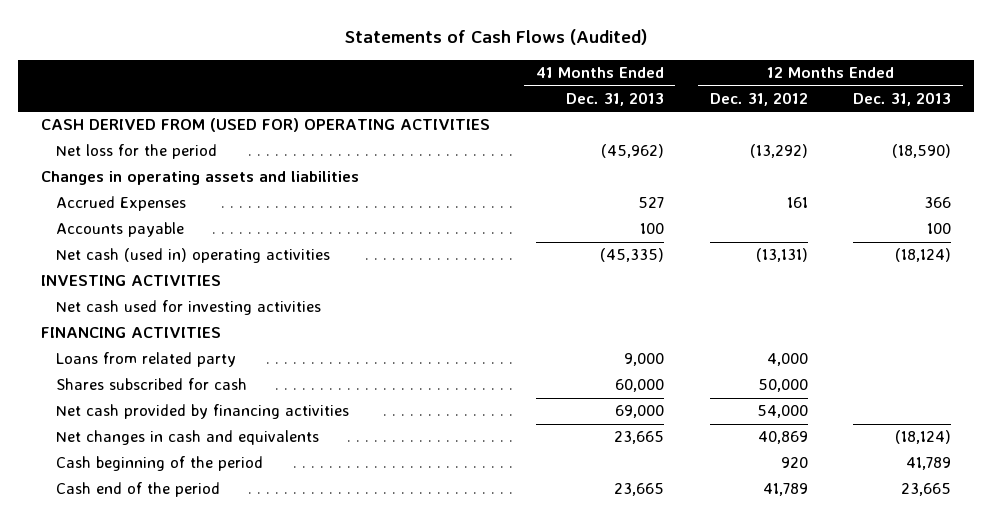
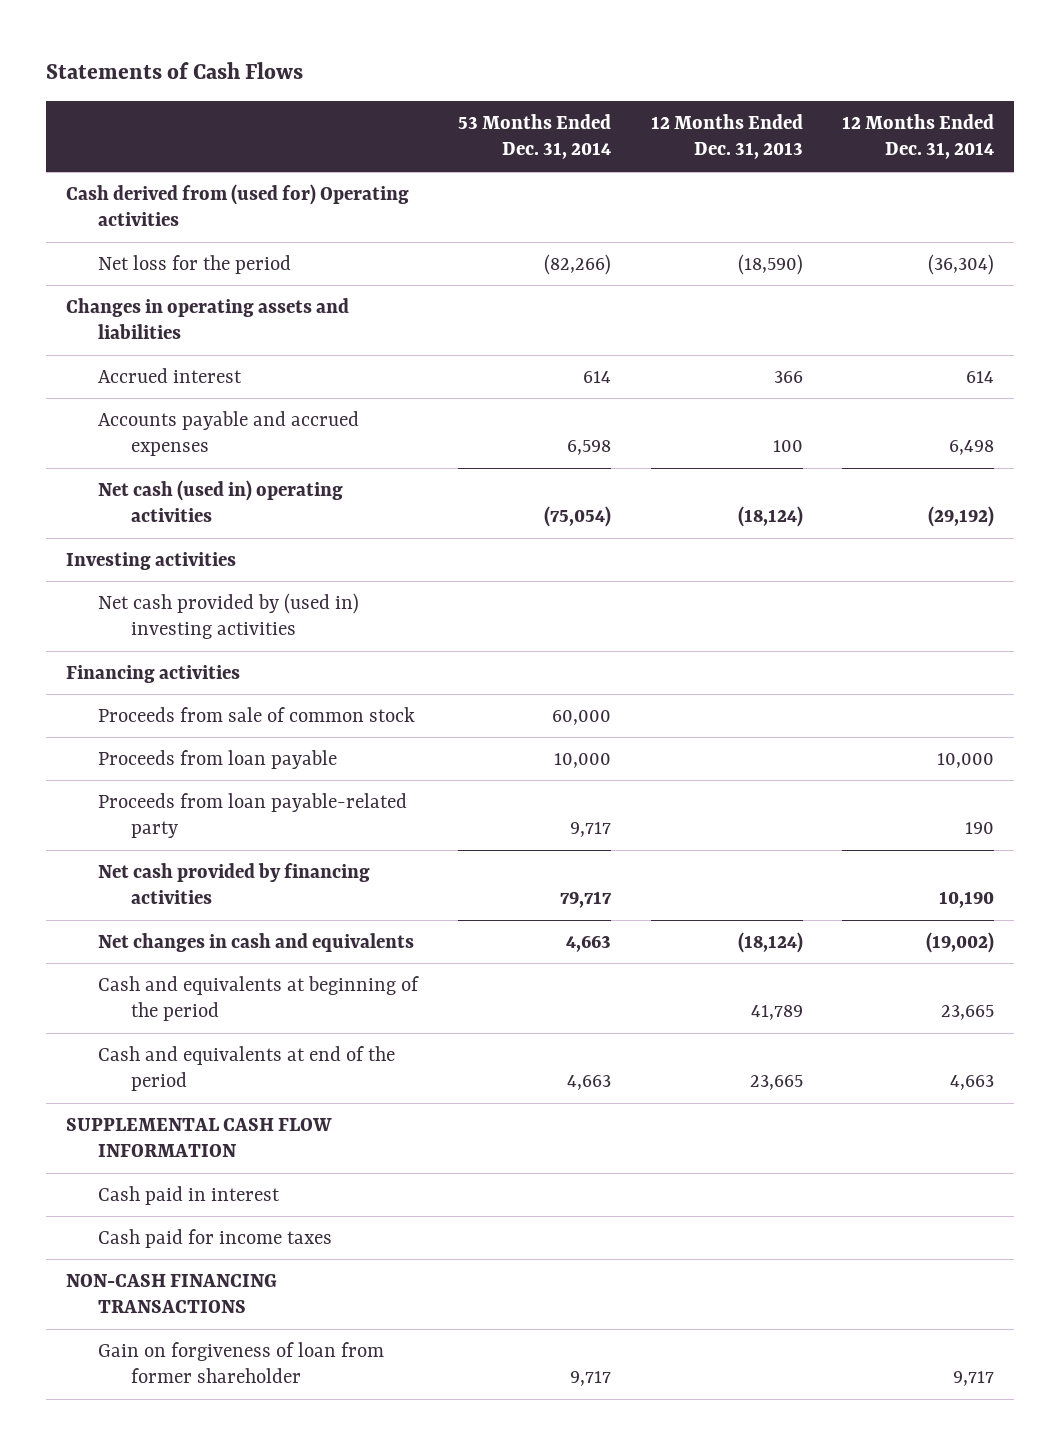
- Statements of Cash Flows (Audited)
+ Statements of Cash Flows
- | 41 Months Ended Dec. 31, 2013 | 12 Months Ended Dec. 31, 2012 | 12 Months Ended Dec. 31, 2013
+ | 53 Months Ended Dec. 31, 2014 | 12 Months Ended Dec. 31, 2013 | 12 Months Ended Dec. 31, 2014
- CASH DERIVED FROM (USED FOR) OPERATING ACTIVITIES
+ Cash derived from (used for) Operating activities
- Accrued Expenses | 527 | 161 | 366
- Accounts payable | 100 | | 100
+ Accrued interest | 614 | 366 | 614
+ Accounts payable and accrued expenses | 6,598 | 100 | 6,498
- INVESTING ACTIVITIES
- Net cash used for investing activities
- FINANCING ACTIVITIES
- Loans from related party | 9,000 | 4,000 |
- Shares subscribed for cash | 60,000 | 50,000 |
+ Investing activities
+ Net cash provided by (used in) investing activities
+ Financing activities
+ Proceeds from sale of common stock | 60,000 | |
+ Proceeds from loan payable | 10,000 | | 10,000
+ Proceeds from loan payable-related party | 9,717 | | 190
- Cash beginning of the period | | 920 | 41,789
- Cash end of the period | 23,665 | 41,789 | 23,665
+ Cash and equivalents at beginning of the period | | 41,789 | 23,665
+ Cash and equivalents at end of the period | 4,663 | 23,665 | 4,663
+ SUPPLEMENTAL CASH FLOW INFORMATION
+ Cash paid in interest
+ Cash paid for income taxes
+ NON-CASH FINANCING TRANSACTIONS
+ Gain on forgiveness of loan from former shareholder | 9,717 | | 9,717

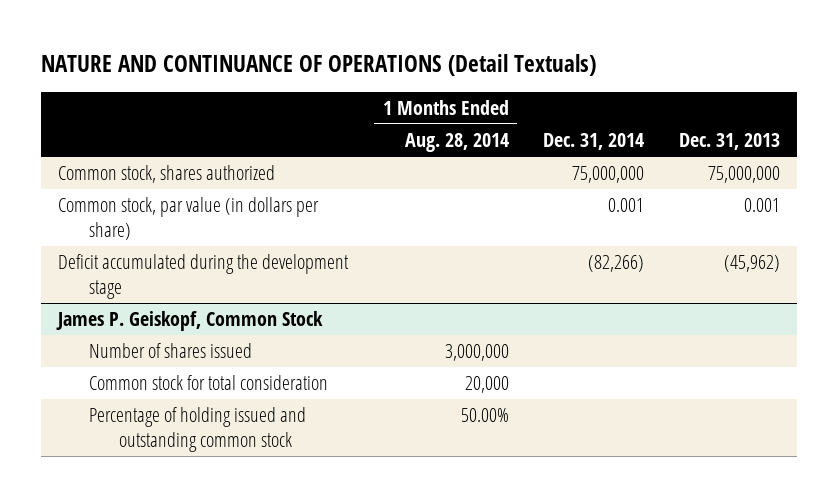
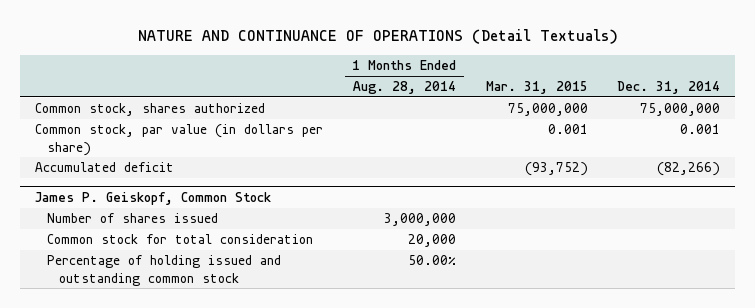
- | 1 Months Ended Aug. 28, 2014 | Dec. 31, 2014 | Dec. 31, 2013
+ | 1 Months Ended Aug. 28, 2014 | Mar. 31, 2015 | Dec. 31, 2014
- Deficit accumulated during the development stage | | (82,266) | (45,962)
+ Accumulated deficit | | (93,752) | (82,266)

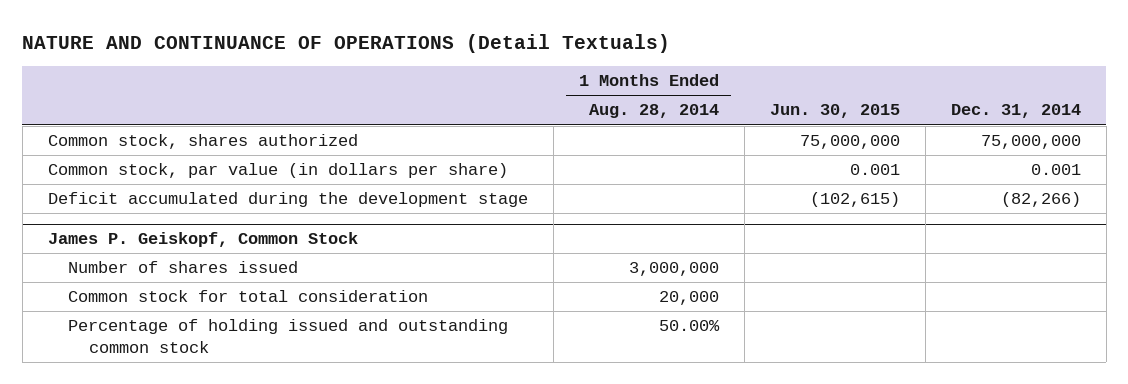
- | 1 Months Ended Aug. 28, 2014 | Mar. 31, 2015 | Dec. 31, 2014
+ | 1 Months Ended Aug. 28, 2014 | Jun. 30, 2015 | Dec. 31, 2014
- Accumulated deficit | | (93,752) | (82,266)
+ Deficit accumulated during the development stage | | (102,615) | (82,266)

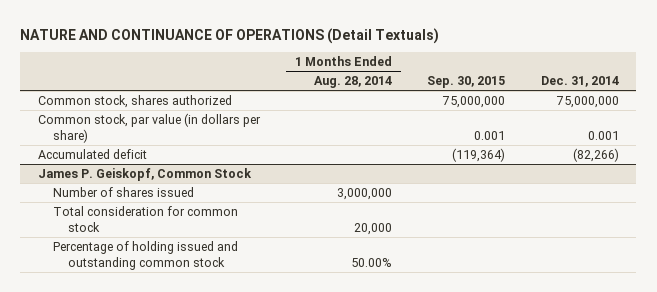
- | 1 Months Ended Aug. 28, 2014 | Jun. 30, 2015 | Dec. 31, 2014
+ | 1 Months Ended Aug. 28, 2014 | Sep. 30, 2015 | Dec. 31, 2014
- Deficit accumulated during the development stage | | (102,615) | (82,266)
+ Accumulated deficit | | (119,364) | (82,266)
@ James P. Geiskopf, Common Stock
- Common stock for total consideration | 20,000 | |
+ Total consideration for common stock | 20,000 | |

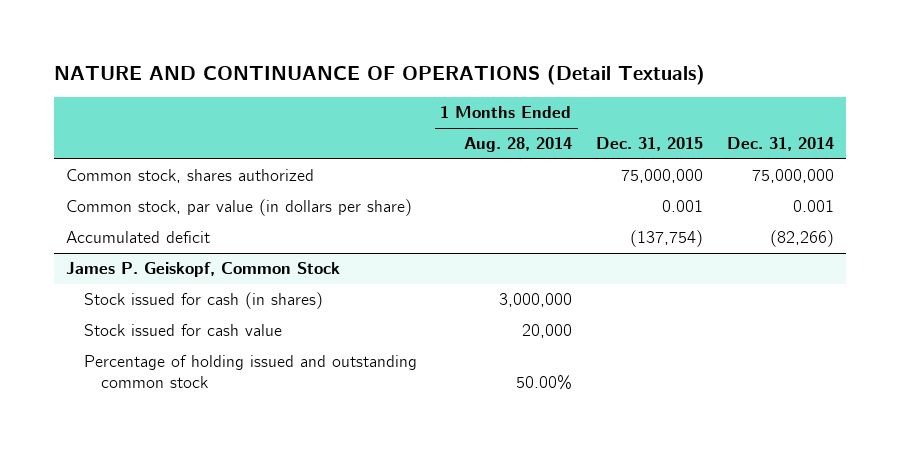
- | 1 Months Ended Aug. 28, 2014 | Sep. 30, 2015 | Dec. 31, 2014
+ | 1 Months Ended Aug. 28, 2014 | Dec. 31, 2015 | Dec. 31, 2014
@ James P. Geiskopf, Common Stock
- Number of shares issued | 3,000,000 | |
- Total consideration for common stock | 20,000 | |
+ Stock issued for cash (in shares) | 3,000,000 | |
+ Stock issued for cash value | 20,000 | |

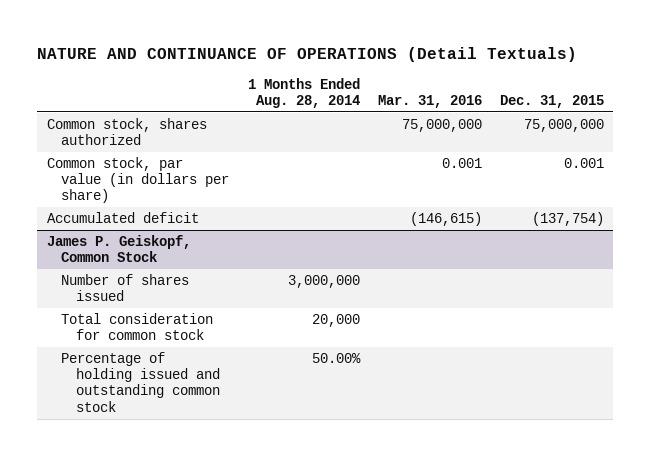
- | 1 Months Ended Aug. 28, 2014 | Dec. 31, 2015 | Dec. 31, 2014
+ | 1 Months Ended Aug. 28, 2014 | Mar. 31, 2016 | Dec. 31, 2015
@ James P. Geiskopf, Common Stock
- Stock issued for cash (in shares) | 3,000,000 | |
- Stock issued for cash value | 20,000 | |
+ Number of shares issued | 3,000,000 | |
+ Total consideration for common stock | 20,000 | |

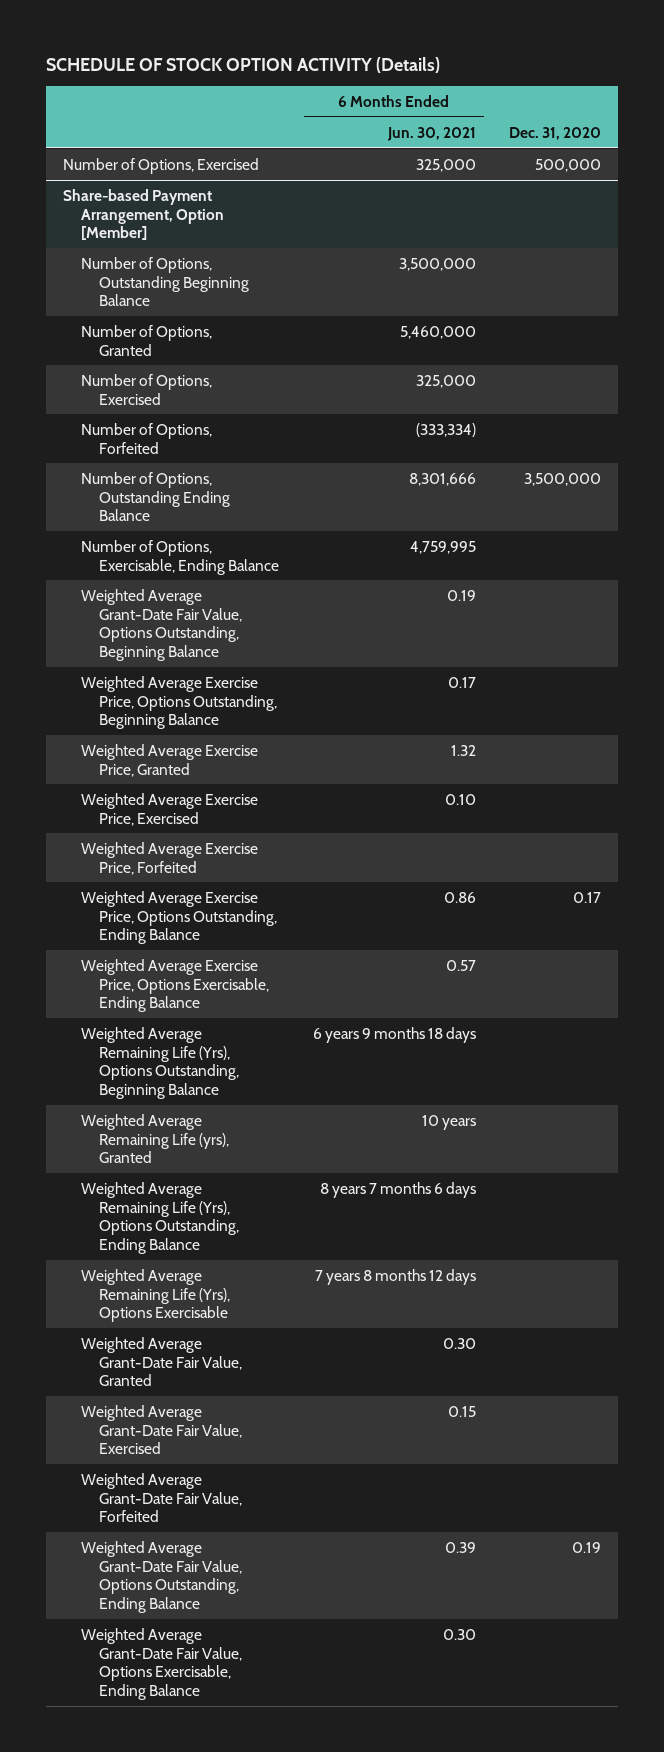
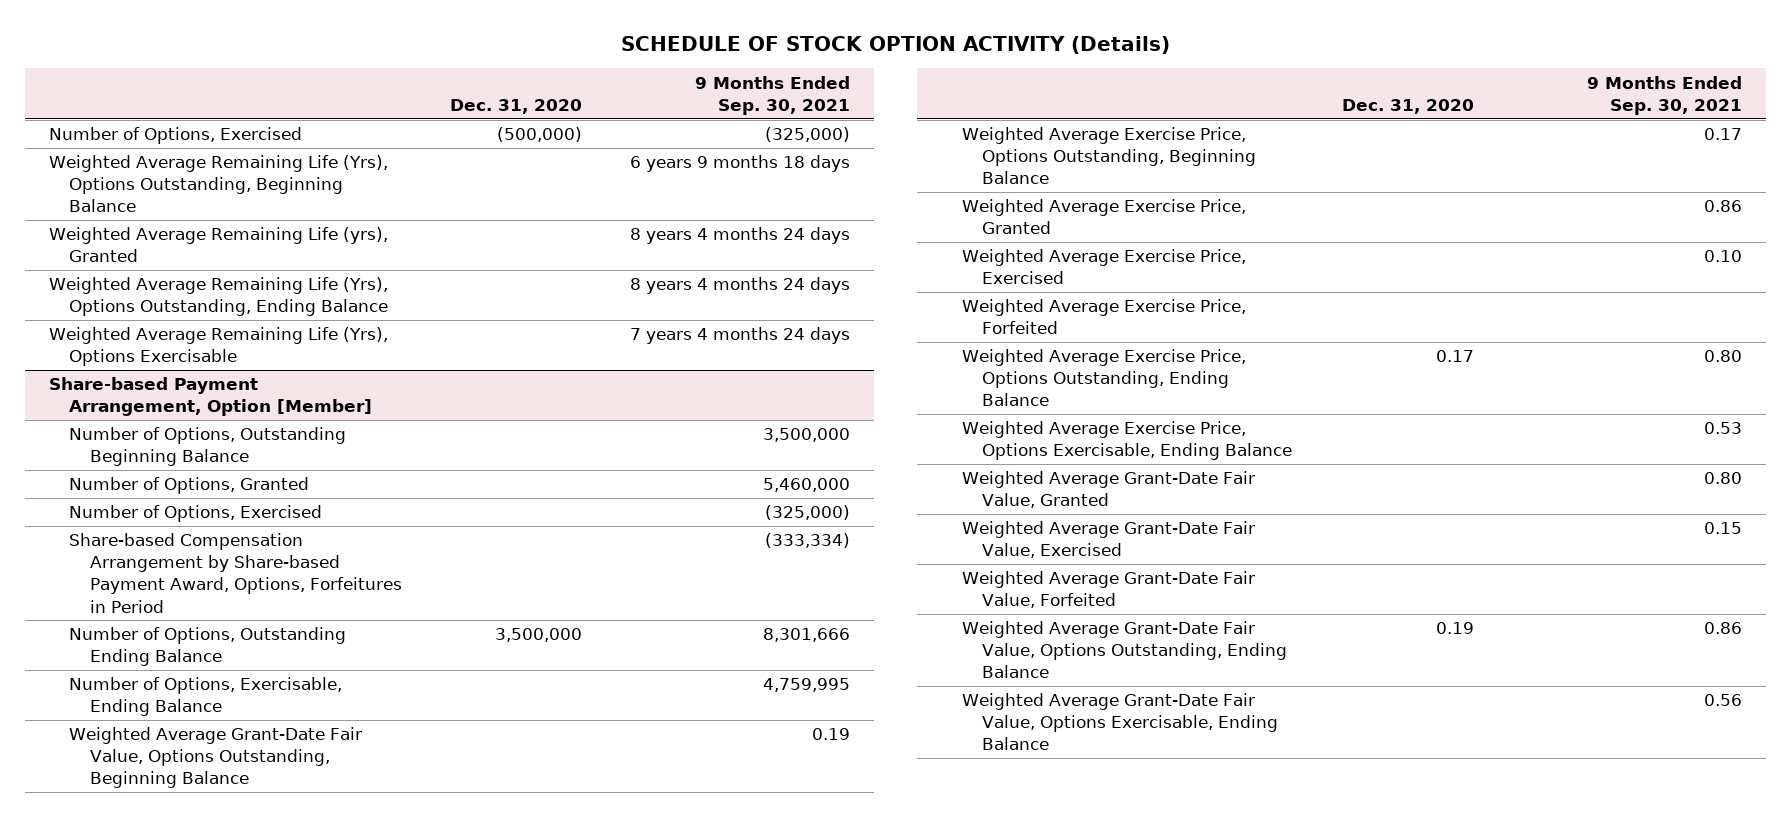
- | 6 Months Ended Jun. 30, 2021 | Dec. 31, 2020
+ | Dec. 31, 2020 | 9 Months Ended Sep. 30, 2021
- Number of Options, Exercised | 325,000 | 500,000
+ Number of Options, Exercised | (500,000) | (325,000)
+ Weighted Average Remaining Life (Yrs), Options Outstanding, Beginning Balance | | 6 years 9 months 18 days
+ Weighted Average Remaining Life (yrs), Granted | | 8 years 4 months 24 days
+ Weighted Average Remaining Life (Yrs), Options Outstanding, Ending Balance | | 8 years 4 months 24 days
+ Weighted Average Remaining Life (Yrs), Options Exercisable | | 7 years 4 months 24 days
@ Share-based Payment Arrangement, Option [Member]
- Number of Options, Forfeited | (333,334) |
+ Share-based Compensation Arrangement by Share-based Payment Award, Options, Forfeitures in Period | | (333,334)
- Weighted Average Remaining Life (Yrs), Options Outstanding, Beginning Balance | 6 years 9 months 18 days |
- Weighted Average Remaining Life (yrs), Granted | 10 years |
- Weighted Average Remaining Life (Yrs), Options Outstanding, Ending Balance | 8 years 7 months 6 days |
- Weighted Average Remaining Life (Yrs), Options Exercisable | 7 years 8 months 12 days |

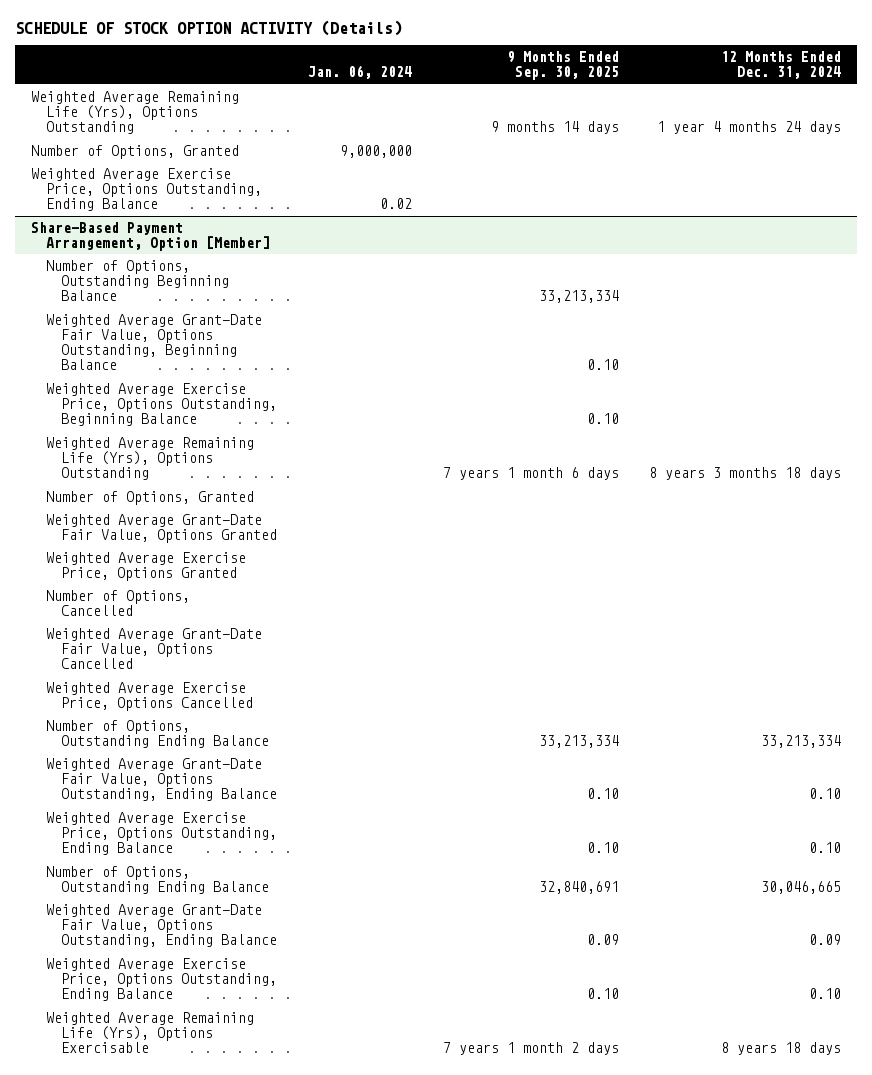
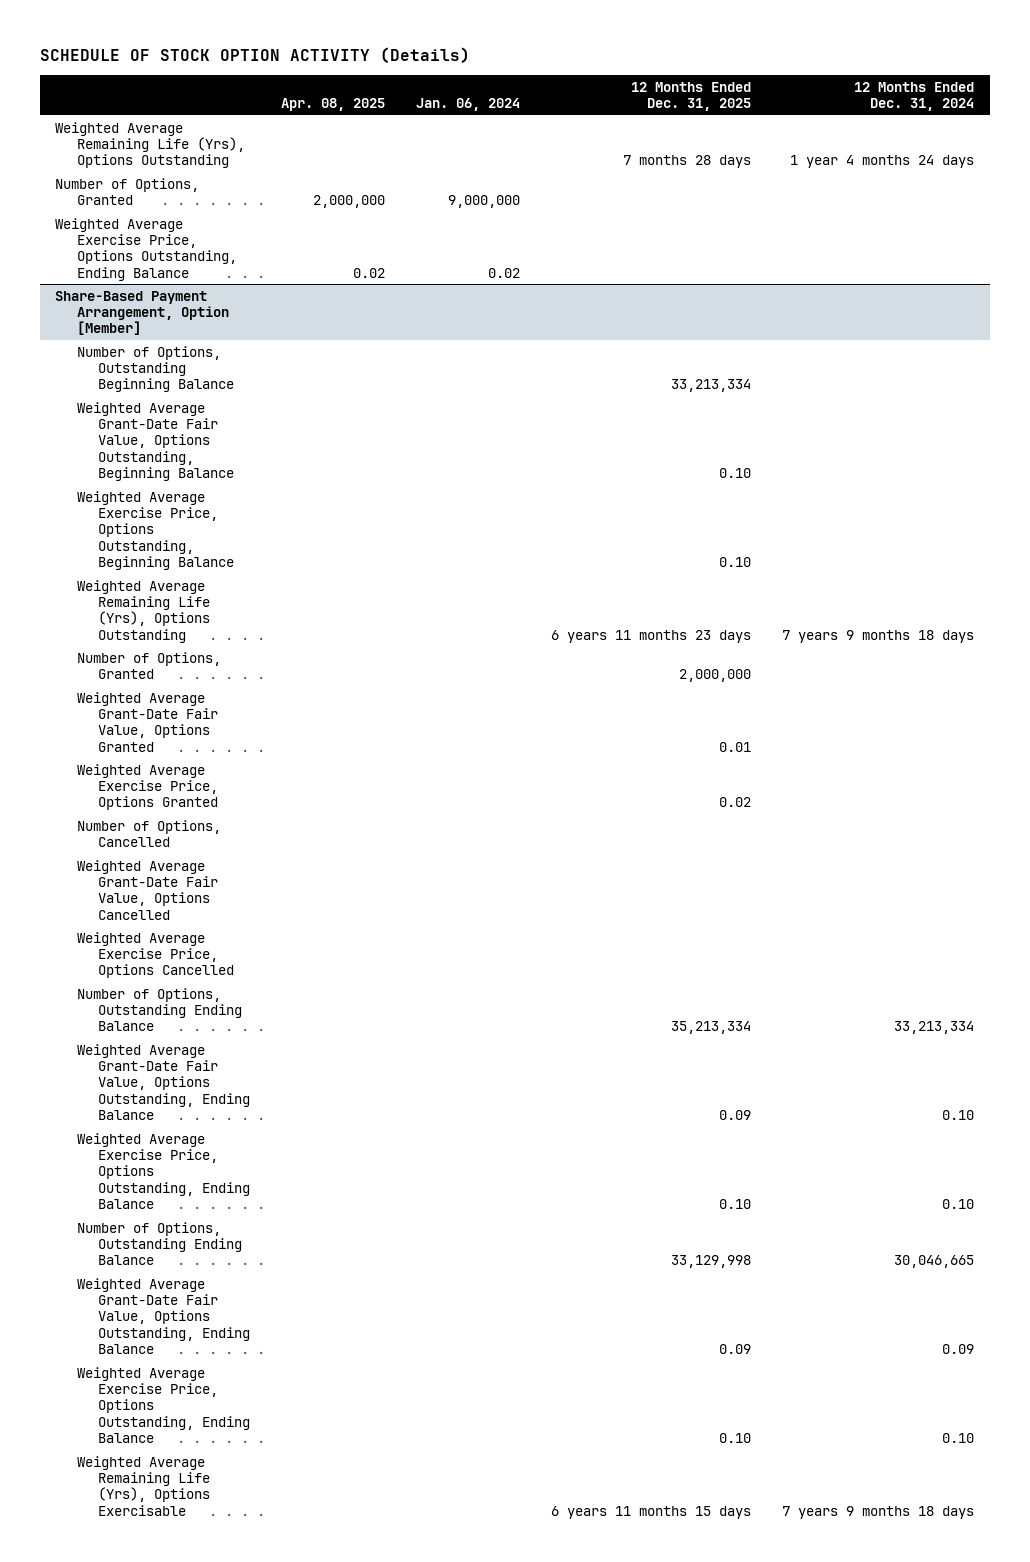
- | Jan. 06, 2024 | 9 Months Ended Sep. 30, 2025 | 12 Months Ended Dec. 31, 2024
+ | Apr. 08, 2025 | Jan. 06, 2024 | 12 Months Ended Dec. 31, 2025 | 12 Months Ended Dec. 31, 2024
@ Share-Based Payment Arrangement, Option [Member]
- Weighted Average Remaining Life (Yrs), Options Outstanding | | 7 years 1 month 6 days | 8 years 3 months 18 days
+ Weighted Average Remaining Life (Yrs), Options Outstanding | | | 6 years 11 months 23 days | 7 years 9 months 18 days
- Weighted Average Remaining Life (Yrs), Options Exercisable | | 7 years 1 month 2 days | 8 years 18 days
+ Weighted Average Remaining Life (Yrs), Options Exercisable | | | 6 years 11 months 15 days | 7 years 9 months 18 days

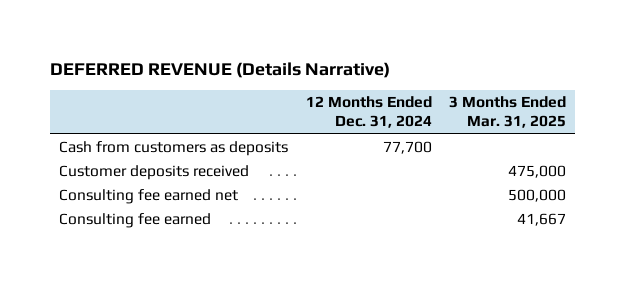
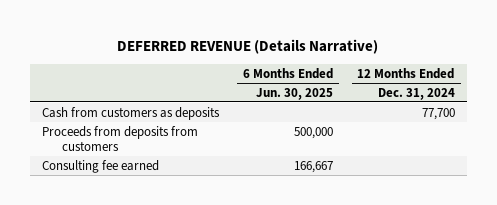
- | 12 Months Ended Dec. 31, 2024 | 3 Months Ended Mar. 31, 2025
+ | 6 Months Ended Jun. 30, 2025 | 12 Months Ended Dec. 31, 2024
- Customer deposits received | | 475,000
- Consulting fee earned net | | 500,000
+ Proceeds from deposits from customers | 500,000 |

